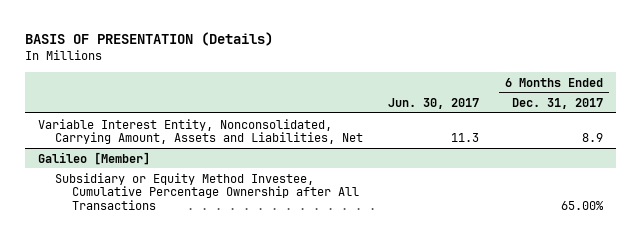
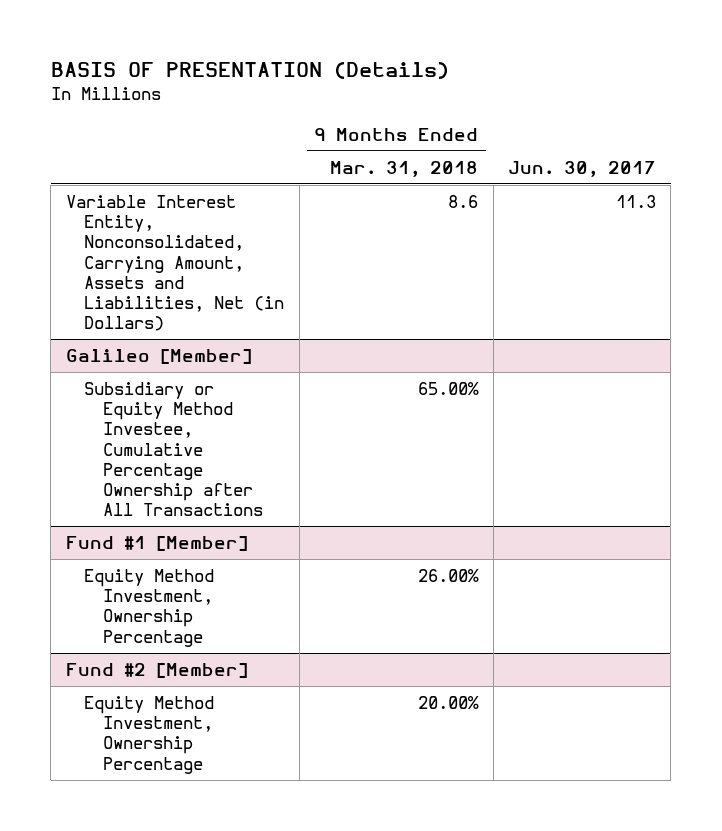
- | Jun. 30, 2017 | 6 Months Ended Dec. 31, 2017
+ | 9 Months Ended Mar. 31, 2018 | Jun. 30, 2017
- Variable Interest Entity, Nonconsolidated, Carrying Amount, Assets and Liabilities, Net | 11.3 | 8.9
+ Variable Interest Entity, Nonconsolidated, Carrying Amount, Assets and Liabilities, Net (in Dollars) | 8.6 | 11.3
+ Fund #1 [Member]
+ Equity Method Investment, Ownership Percentage | 26.00% |
+ Fund #2 [Member]
+ Equity Method Investment, Ownership Percentage | 20.00% |

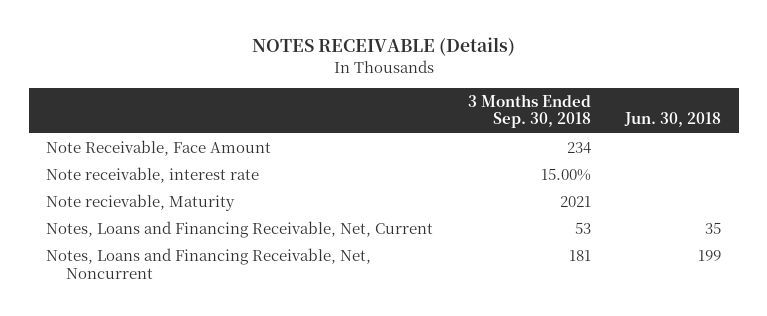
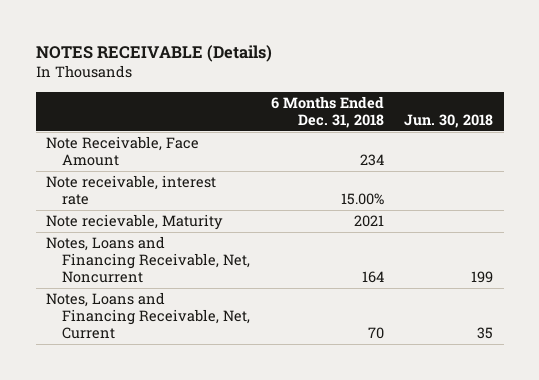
- | 3 Months Ended Sep. 30, 2018 | Jun. 30, 2018
+ | 6 Months Ended Dec. 31, 2018 | Jun. 30, 2018
moved down: Notes, Loans and Financing Receivable, Net, Current | 70 | 35

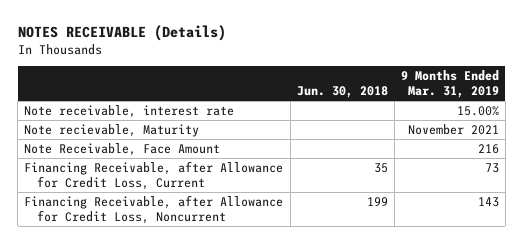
- | 6 Months Ended Dec. 31, 2018 | Jun. 30, 2018
+ | Jun. 30, 2018 | 9 Months Ended Mar. 31, 2019
- Notes, Loans and Financing Receivable, Net, Noncurrent | 164 | 199
- Notes, Loans and Financing Receivable, Net, Current | 70 | 35
moved down: Note Receivable, Face Amount | | 216
+ Financing Receivable, after Allowance for Credit Loss, Current | 35 | 73
+ Financing Receivable, after Allowance for Credit Loss, Noncurrent | 199 | 143

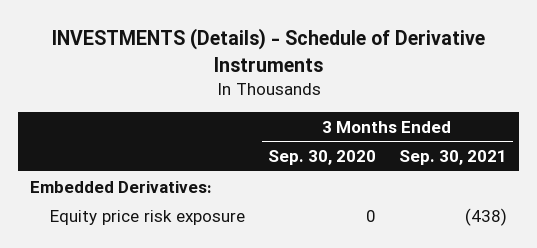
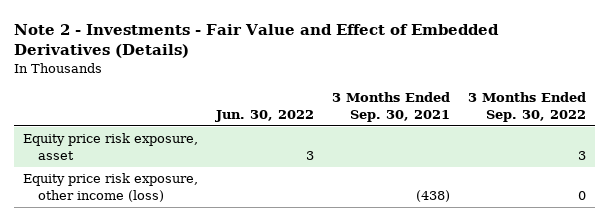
- INVESTMENTS (Details) - Schedule of Derivative Instruments
+ Note 2 - Investments - Fair Value and Effect of Embedded Derivatives (Details)
- | 3 Months Ended Sep. 30, 2020 | 3 Months Ended Sep. 30, 2021
+ | Jun. 30, 2022 | 3 Months Ended Sep. 30, 2021 | 3 Months Ended Sep. 30, 2022
- Embedded Derivatives:
- Equity price risk exposure | 0 | (438)
+ Equity price risk exposure, asset | 3 | | 3
+ Equity price risk exposure, other income (loss) | | (438) | 0

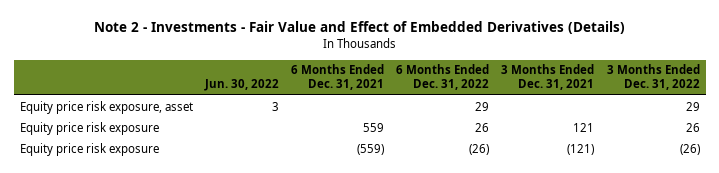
- | Jun. 30, 2022 | 3 Months Ended Sep. 30, 2021 | 3 Months Ended Sep. 30, 2022
+ | Jun. 30, 2022 | 6 Months Ended Dec. 31, 2021 | 6 Months Ended Dec. 31, 2022 | 3 Months Ended Dec. 31, 2021 | 3 Months Ended Dec. 31, 2022
- Equity price risk exposure, other income (loss) | | (438) | 0
+ Equity price risk exposure | | 559 | 26 | 121 | 26
+ Equity price risk exposure | | (559) | (26) | (121) | (26)

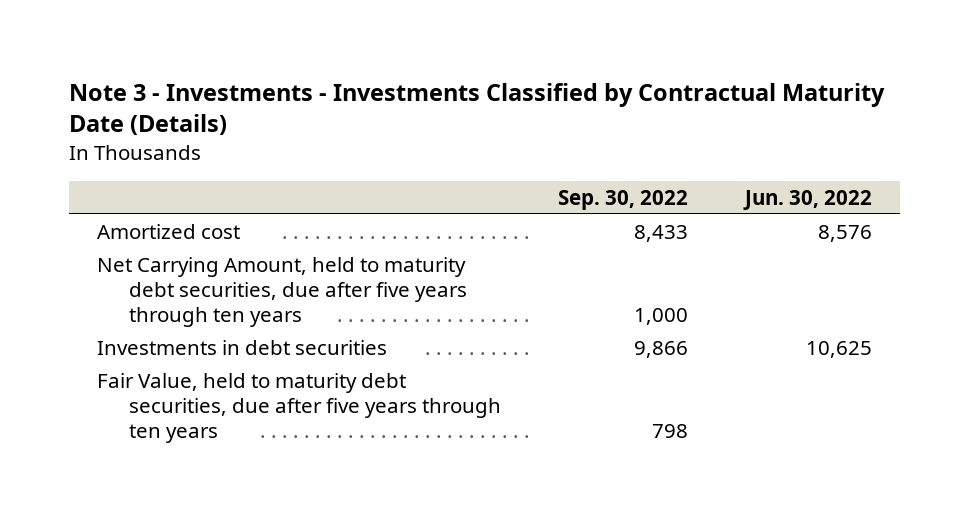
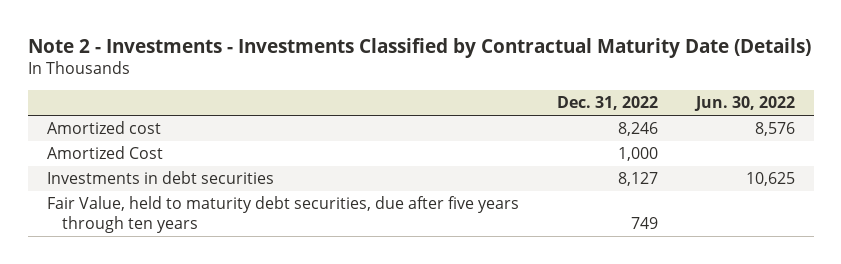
- Note 3 - Investments - Investments Classified by Contractual Maturity Date (Details)
+ Note 2 - Investments - Investments Classified by Contractual Maturity Date (Details)
- | Sep. 30, 2022 | Jun. 30, 2022
+ | Dec. 31, 2022 | Jun. 30, 2022
- Net Carrying Amount, held to maturity debt securities, due after five years through ten years | 1,000 |
+ Amortized Cost | 1,000 |

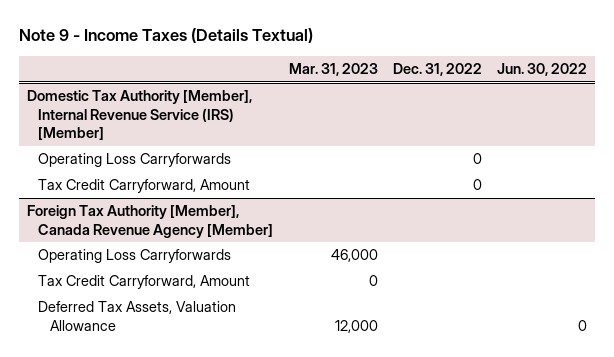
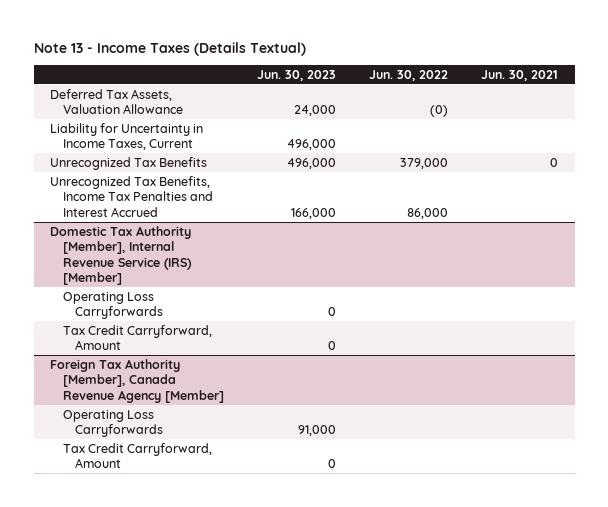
- Note 9 - Income Taxes (Details Textual)
+ Note 13 - Income Taxes (Details Textual)
- | Mar. 31, 2023 | Dec. 31, 2022 | Jun. 30, 2022
+ | Jun. 30, 2023 | Jun. 30, 2022 | Jun. 30, 2021
+ Deferred Tax Assets, Valuation Allowance | 24,000 | (0) |
+ Liability for Uncertainty in Income Taxes, Current | 496,000 | |
+ Unrecognized Tax Benefits | 496,000 | 379,000 | 0
+ Unrecognized Tax Benefits, Income Tax Penalties and Interest Accrued | 166,000 | 86,000 |
@ Foreign Tax Authority [Member], Canada Revenue Agency [Member]
- Deferred Tax Assets, Valuation Allowance | 12,000 | | 0

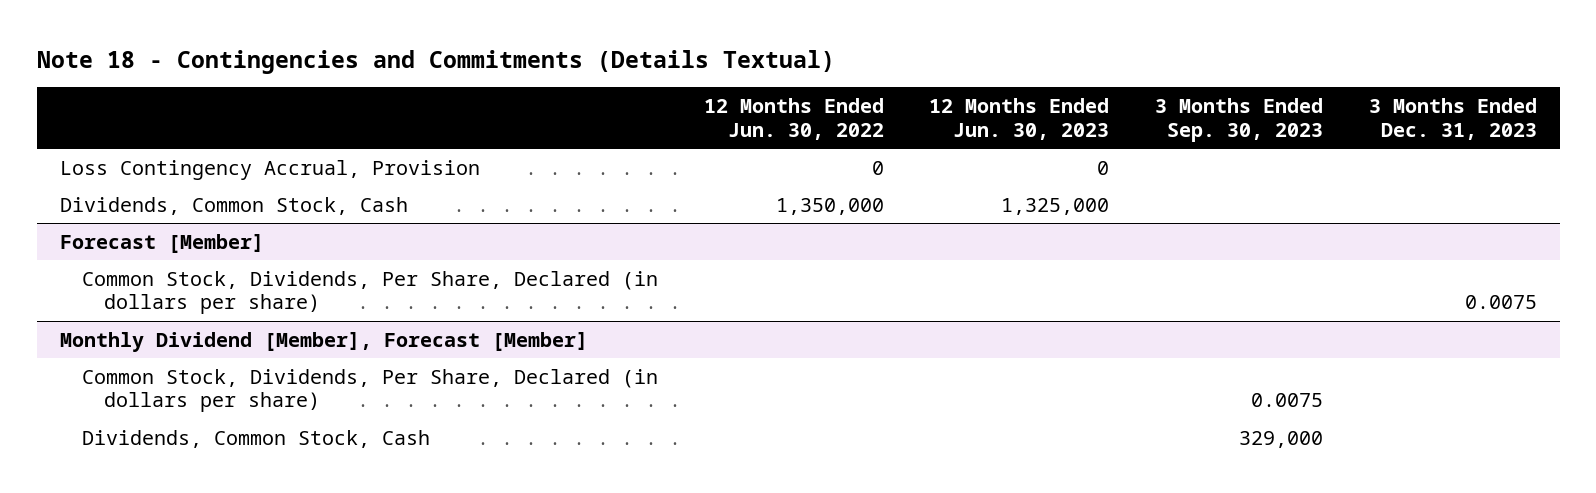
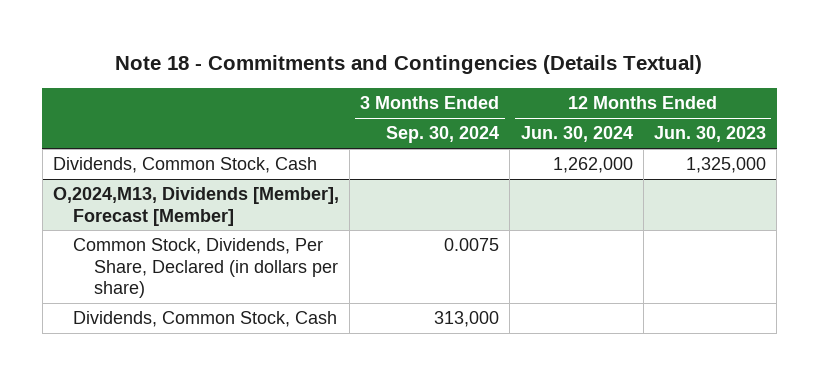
- Note 18 - Contingencies and Commitments (Details Textual)
+ Note 18 - Commitments and Contingencies (Details Textual)
- | 12 Months Ended Jun. 30, 2022 | 12 Months Ended Jun. 30, 2023 | 3 Months Ended Sep. 30, 2023 | 3 Months Ended Dec. 31, 2023
+ | 3 Months Ended Sep. 30, 2024 | 12 Months Ended Jun. 30, 2024 | 12 Months Ended Jun. 30, 2023
- Loss Contingency Accrual, Provision | 0 | 0 | |
- Forecast [Member]
+ O,2024,M13, Dividends [Member], Forecast [Member]
- Monthly Dividend [Member], Forecast [Member]
- Common Stock, Dividends, Per Share, Declared (in dollars per share) | | | 0.0075 |
- Dividends, Common Stock, Cash | | | 329,000 |
+ Dividends, Common Stock, Cash | 313,000 | |

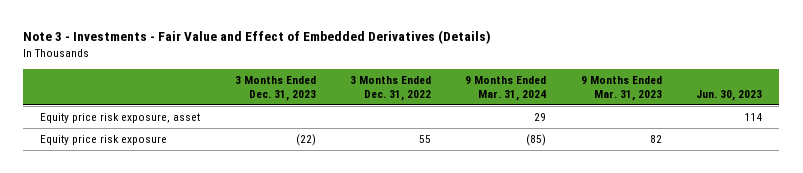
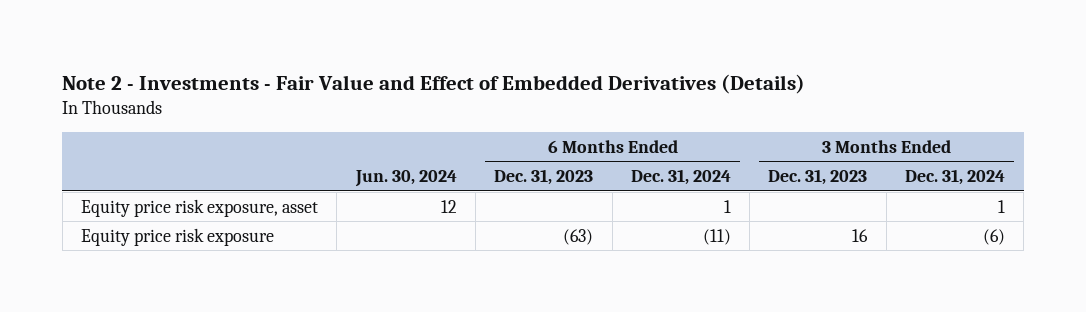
- Note 3 - Investments - Fair Value and Effect of Embedded Derivatives (Details)
+ Note 2 - Investments - Fair Value and Effect of Embedded Derivatives (Details)
- | 3 Months Ended Dec. 31, 2023 | 3 Months Ended Dec. 31, 2022 | 9 Months Ended Mar. 31, 2024 | 9 Months Ended Mar. 31, 2023 | Jun. 30, 2023
+ | Jun. 30, 2024 | 6 Months Ended Dec. 31, 2023 | 6 Months Ended Dec. 31, 2024 | 3 Months Ended Dec. 31, 2023 | 3 Months Ended Dec. 31, 2024
- Equity price risk exposure | (22) | 55 | (85) | 82 |
+ Equity price risk exposure | | (63) | (11) | 16 | (6)

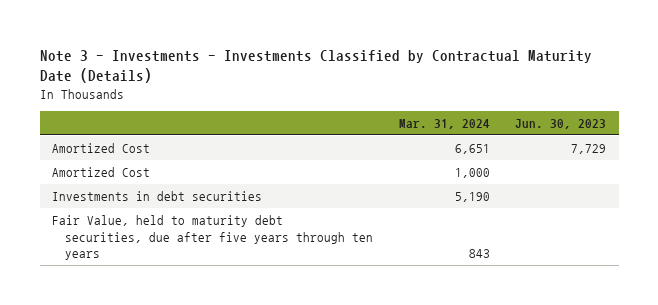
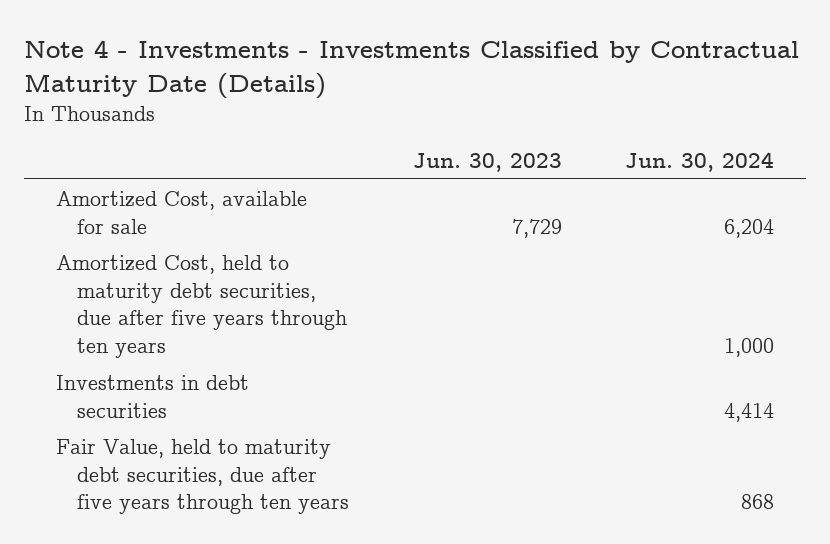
- Note 3 - Investments - Investments Classified by Contractual Maturity Date (Details)
+ Note 4 - Investments - Investments Classified by Contractual Maturity Date (Details)
- | Mar. 31, 2024 | Jun. 30, 2023
+ | Jun. 30, 2023 | Jun. 30, 2024
- Amortized Cost | 6,651 | 7,729
- Amortized Cost | 1,000 |
+ Amortized Cost, available for sale | 7,729 | 6,204
+ Amortized Cost, held to maturity debt securities, due after five years through ten years | | 1,000

